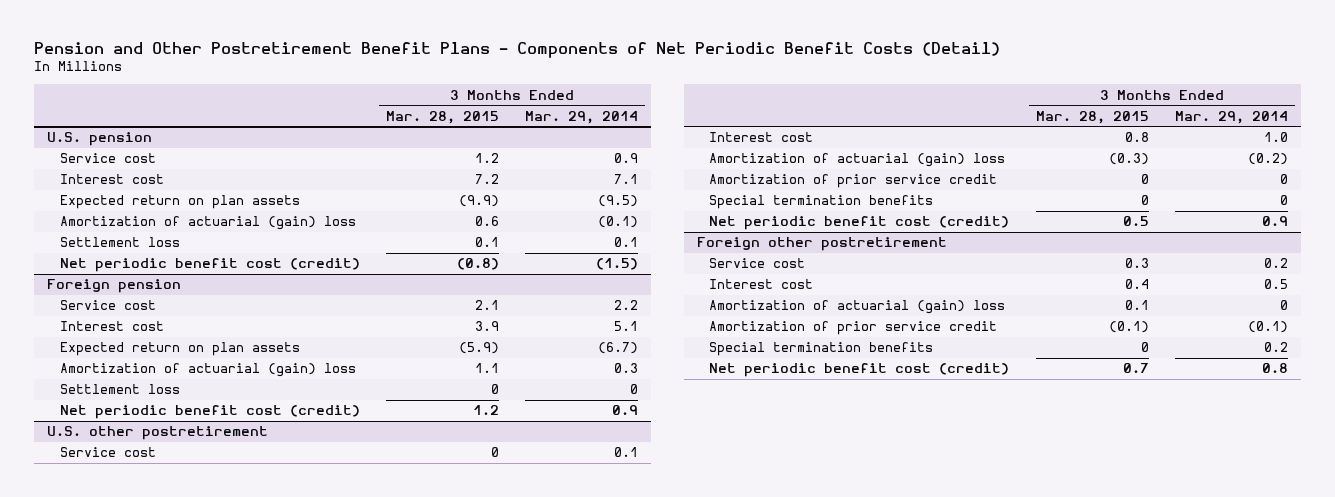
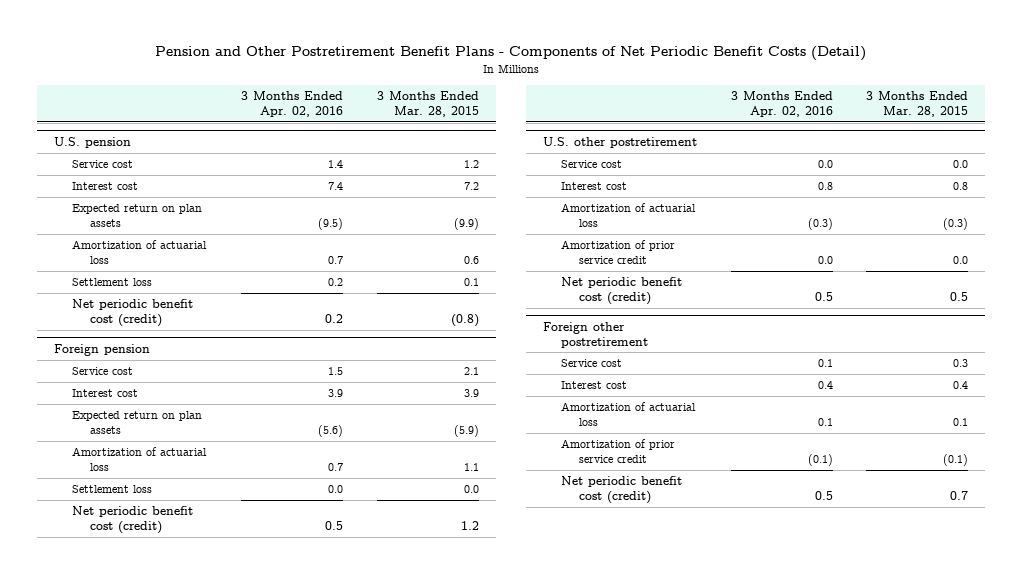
- | 3 Months Ended Mar. 28, 2015 | 3 Months Ended Mar. 29, 2014
+ | 3 Months Ended Apr. 02, 2016 | 3 Months Ended Mar. 28, 2015
@ U.S. pension
- Amortization of actuarial (gain) loss | 0.6 | (0.1)
+ Amortization of actuarial loss | 0.7 | 0.6
@ Foreign pension
- Amortization of actuarial (gain) loss | 1.1 | 0.3
- Settlement loss | 0 | 0
+ Amortization of actuarial loss | 0.7 | 1.1
+ Settlement loss | 0.0 | 0.0
@ U.S. other postretirement
- Service cost | 0 | 0.1
+ Service cost | 0.0 | 0.0
- Amortization of actuarial (gain) loss | (0.3) | (0.2)
- Amortization of prior service credit | 0 | 0
- Special termination benefits | 0 | 0
+ Amortization of actuarial loss | (0.3) | (0.3)
+ Amortization of prior service credit | 0.0 | 0.0
@ Foreign other postretirement
- Amortization of actuarial (gain) loss | 0.1 | 0
+ Amortization of actuarial loss | 0.1 | 0.1
- Special termination benefits | 0 | 0.2

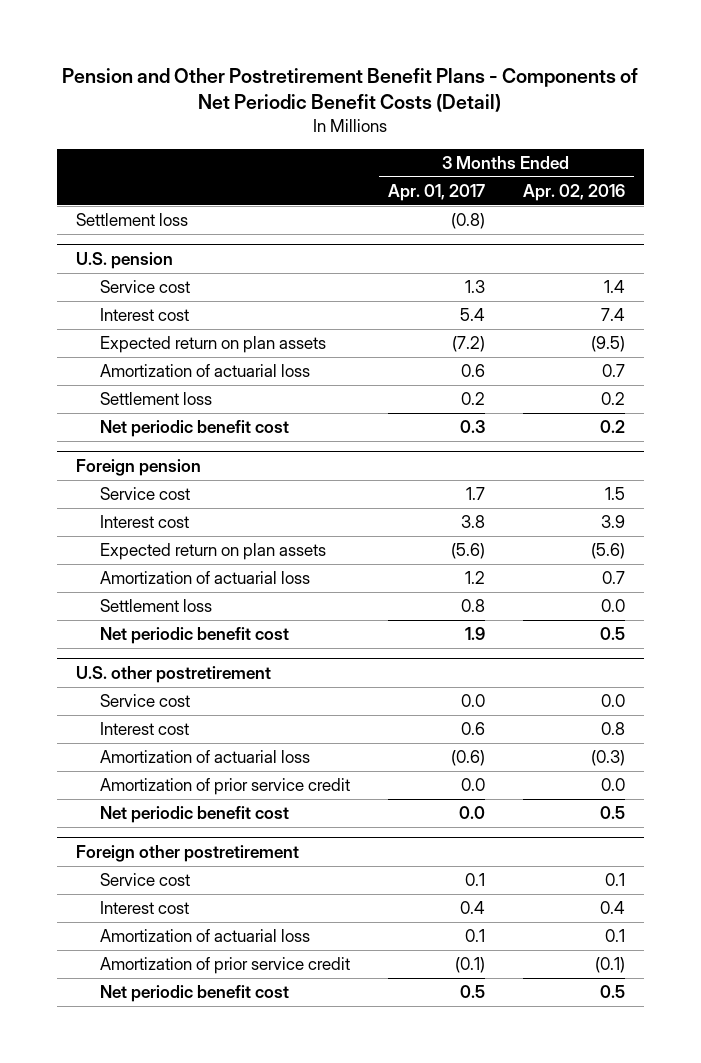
- | 3 Months Ended Apr. 02, 2016 | 3 Months Ended Mar. 28, 2015
+ | 3 Months Ended Apr. 01, 2017 | 3 Months Ended Apr. 02, 2016
+ Settlement loss | (0.8) |
@ U.S. pension
- Net periodic benefit cost (credit) | 0.2 | (0.8)
+ Net periodic benefit cost | 0.3 | 0.2
@ Foreign pension
- Net periodic benefit cost (credit) | 0.5 | 1.2
+ Net periodic benefit cost | 1.9 | 0.5
@ U.S. other postretirement
- Net periodic benefit cost (credit) | 0.5 | 0.5
+ Net periodic benefit cost | 0.0 | 0.5
@ Foreign other postretirement
- Net periodic benefit cost (credit) | 0.5 | 0.7
+ Net periodic benefit cost | 0.5 | 0.5

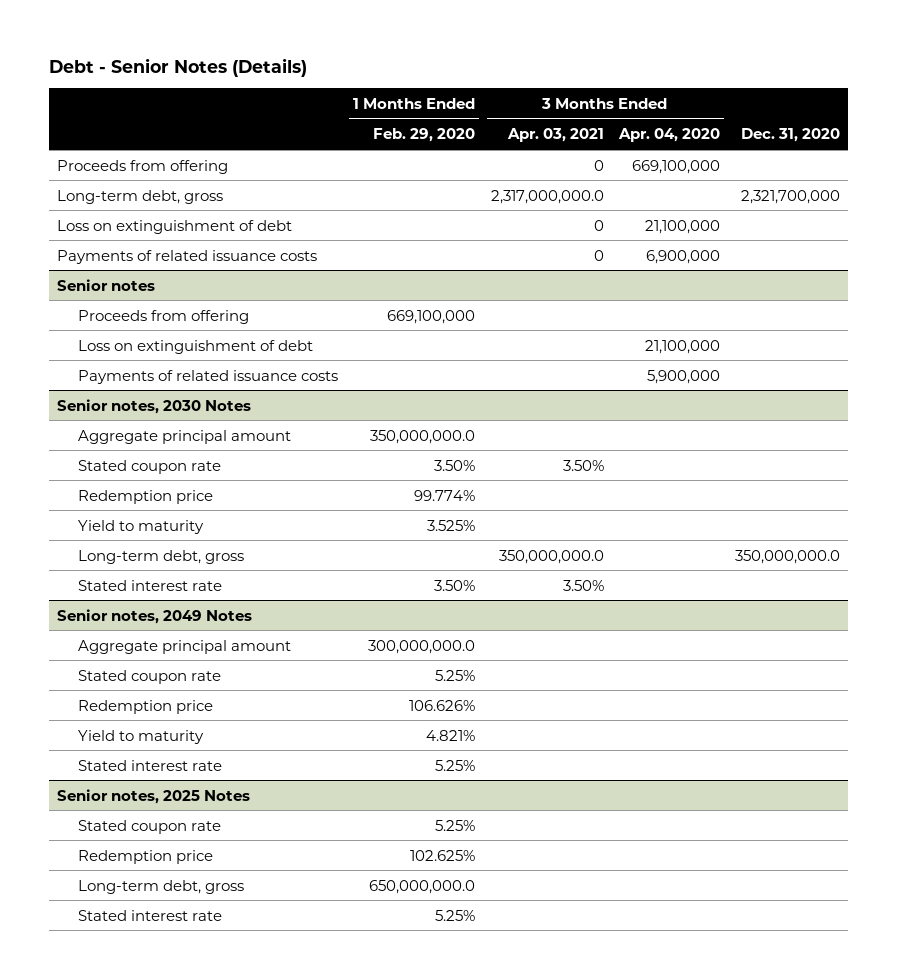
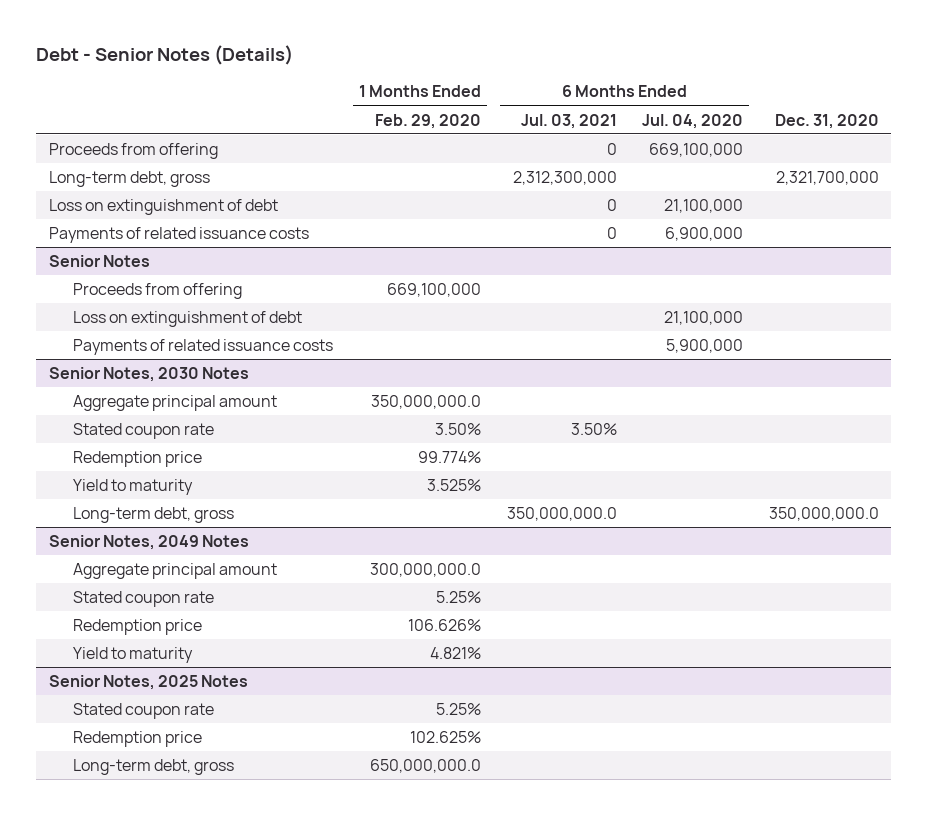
- | 1 Months Ended Feb. 29, 2020 | 3 Months Ended Apr. 03, 2021 | 3 Months Ended Apr. 04, 2020 | Dec. 31, 2020
+ | 1 Months Ended Feb. 29, 2020 | 6 Months Ended Jul. 03, 2021 | 6 Months Ended Jul. 04, 2020 | Dec. 31, 2020
- Senior notes
+ Senior Notes
- Senior notes, 2030 Notes
+ Senior Notes, 2030 Notes
- Stated interest rate | 3.50% | 3.50% | |
- Senior notes, 2049 Notes
+ Senior Notes, 2049 Notes
- Stated interest rate | 5.25% | | |
- Senior notes, 2025 Notes
+ Senior Notes, 2025 Notes
- Stated interest rate | 5.25% | | |

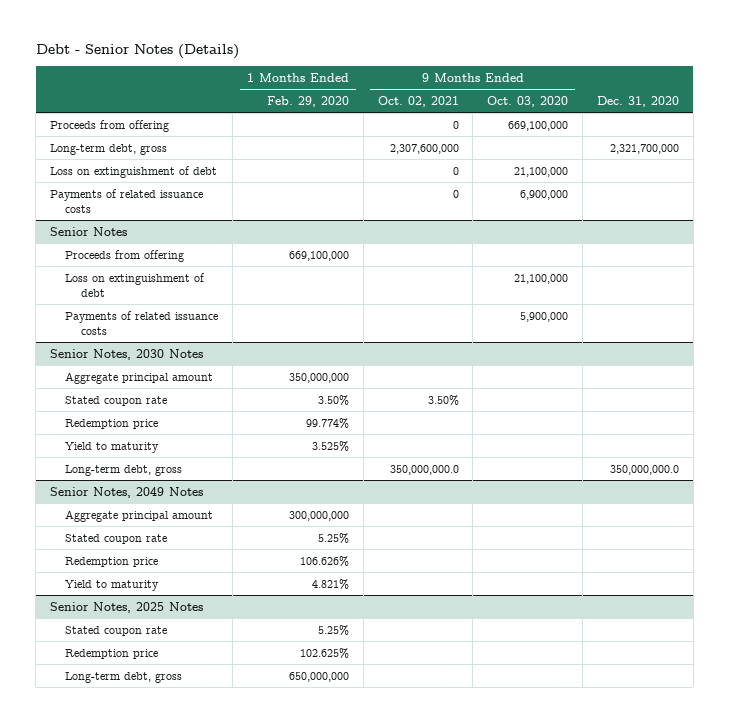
- | 1 Months Ended Feb. 29, 2020 | 6 Months Ended Jul. 03, 2021 | 6 Months Ended Jul. 04, 2020 | Dec. 31, 2020
+ | 1 Months Ended Feb. 29, 2020 | 9 Months Ended Oct. 02, 2021 | 9 Months Ended Oct. 03, 2020 | Dec. 31, 2020
@ Senior Notes, 2030 Notes
- Aggregate principal amount | 350,000,000.0 | | |
+ Aggregate principal amount | 350,000,000 | | |
@ Senior Notes, 2049 Notes
- Aggregate principal amount | 300,000,000.0 | | |
+ Aggregate principal amount | 300,000,000 | | |
@ Senior Notes, 2025 Notes
- Long-term debt, gross | 650,000,000.0 | | |
+ Long-term debt, gross | 650,000,000 | | |

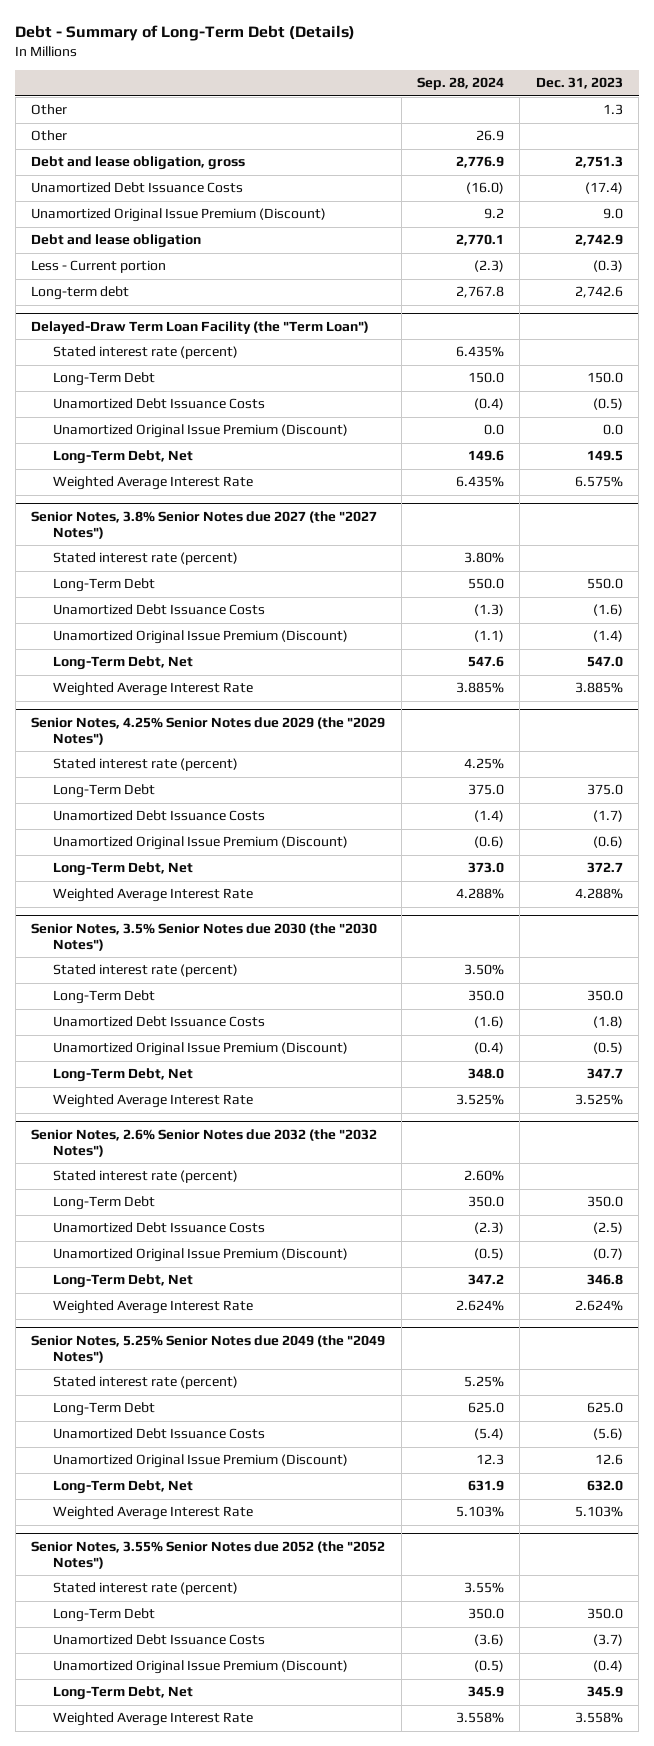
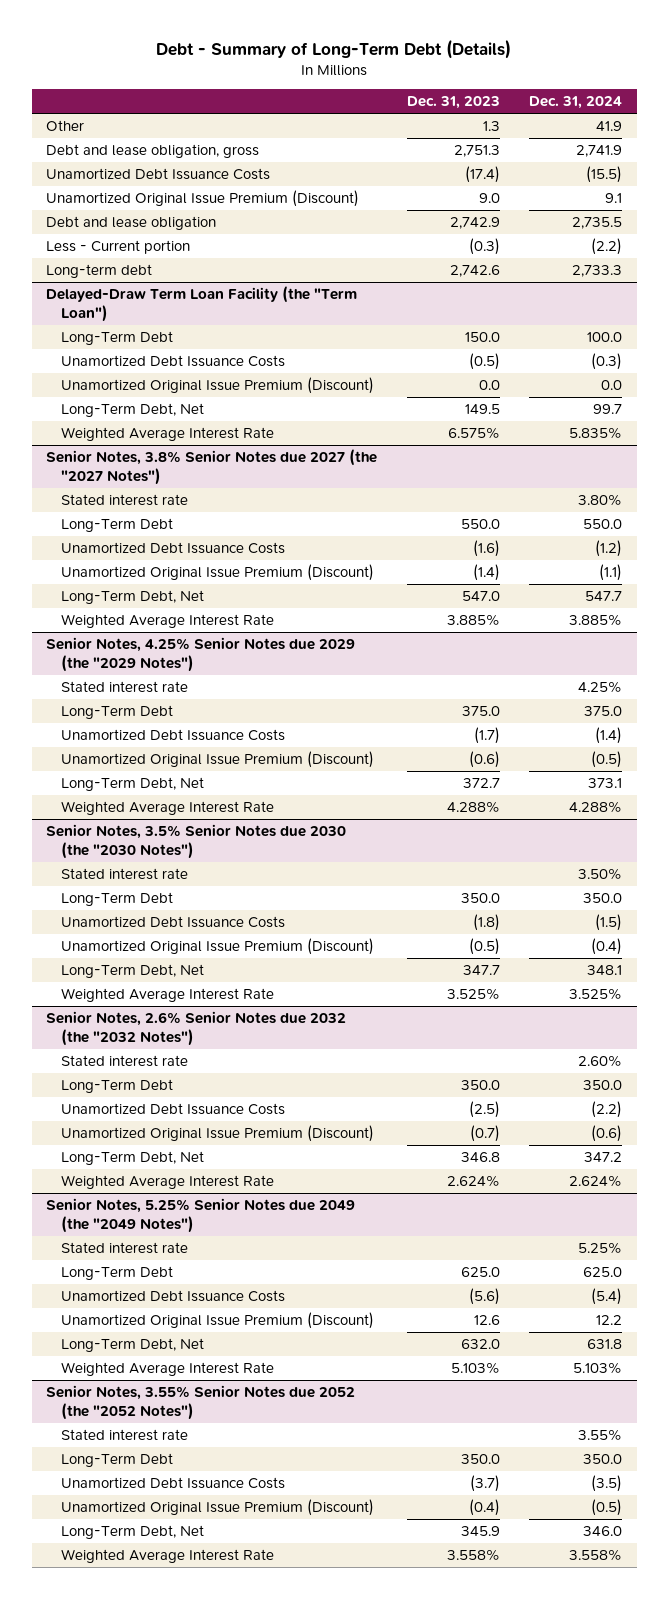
- | Sep. 28, 2024 | Dec. 31, 2023
+ | Dec. 31, 2023 | Dec. 31, 2024
- Other | 26.9 |
@ Delayed-Draw Term Loan Facility (the "Term Loan")
- Stated interest rate (percent) | 6.435% |
@ Senior Notes, 3.8% Senior Notes due 2027 (the "2027 Notes")
- Stated interest rate (percent) | 3.80% |
+ Stated interest rate | | 3.80%
@ Senior Notes, 4.25% Senior Notes due 2029 (the "2029 Notes")
- Stated interest rate (percent) | 4.25% |
+ Stated interest rate | | 4.25%
@ Senior Notes, 3.5% Senior Notes due 2030 (the "2030 Notes")
- Stated interest rate (percent) | 3.50% |
+ Stated interest rate | | 3.50%
@ Senior Notes, 2.6% Senior Notes due 2032 (the "2032 Notes")
- Stated interest rate (percent) | 2.60% |
+ Stated interest rate | | 2.60%
@ Senior Notes, 5.25% Senior Notes due 2049 (the "2049 Notes")
- Stated interest rate (percent) | 5.25% |
+ Stated interest rate | | 5.25%
@ Senior Notes, 3.55% Senior Notes due 2052 (the "2052 Notes")
- Stated interest rate (percent) | 3.55% |
+ Stated interest rate | | 3.55%

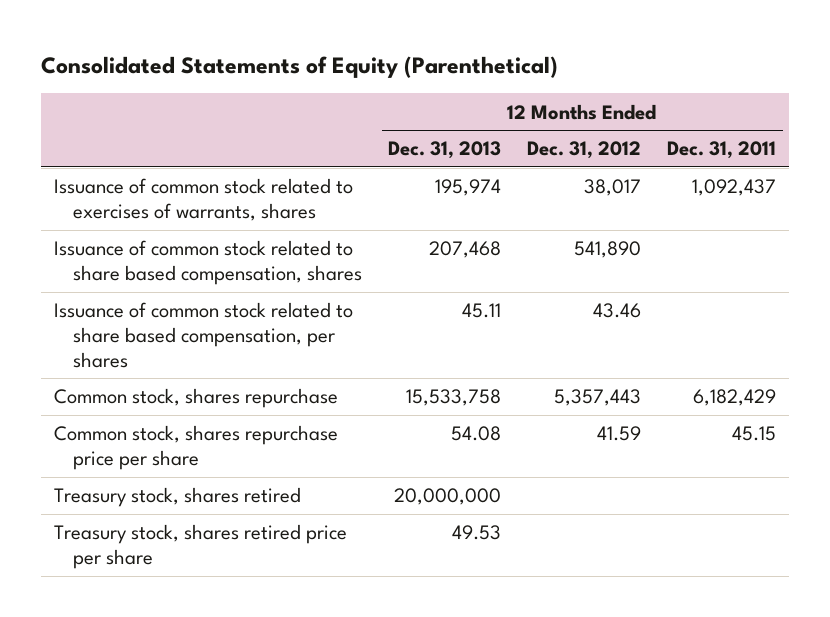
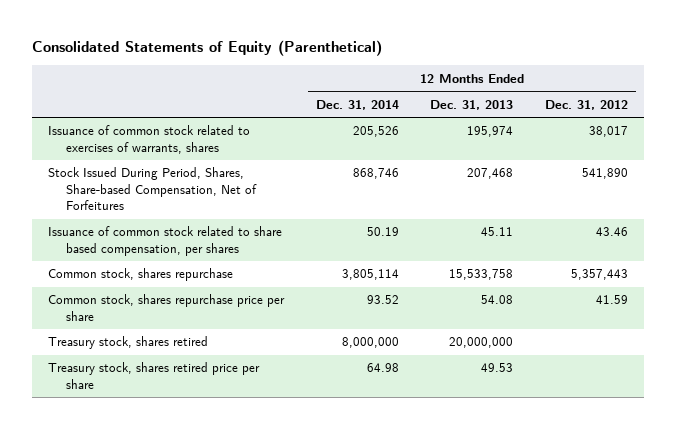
- | 12 Months Ended Dec. 31, 2013 | 12 Months Ended Dec. 31, 2012 | 12 Months Ended Dec. 31, 2011
+ | 12 Months Ended Dec. 31, 2014 | 12 Months Ended Dec. 31, 2013 | 12 Months Ended Dec. 31, 2012
- Issuance of common stock related to share based compensation, shares | 207,468 | 541,890 |
+ Stock Issued During Period, Shares, Share-based Compensation, Net of Forfeitures | 868,746 | 207,468 | 541,890

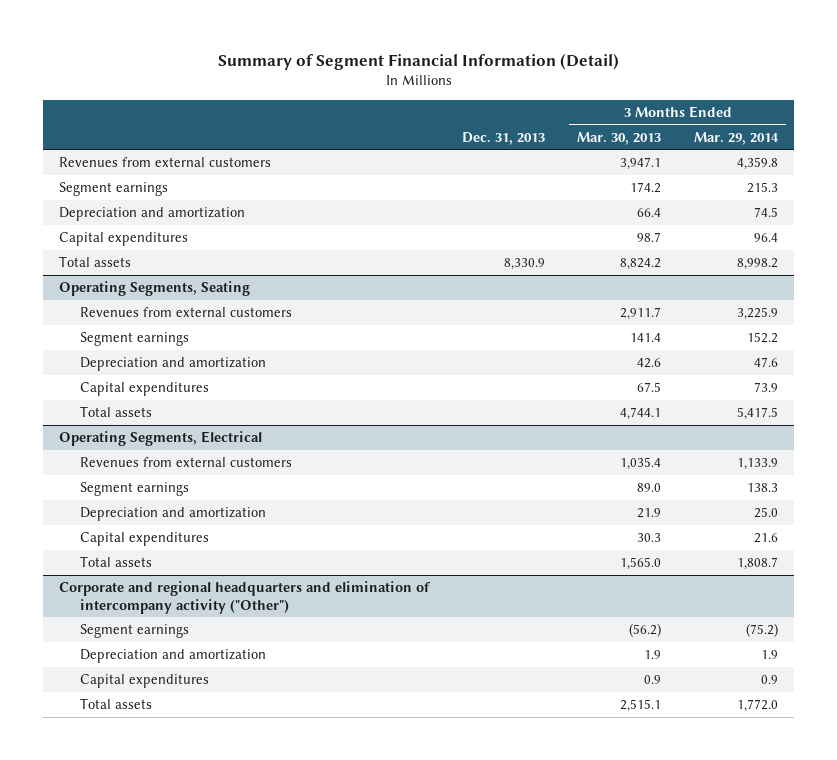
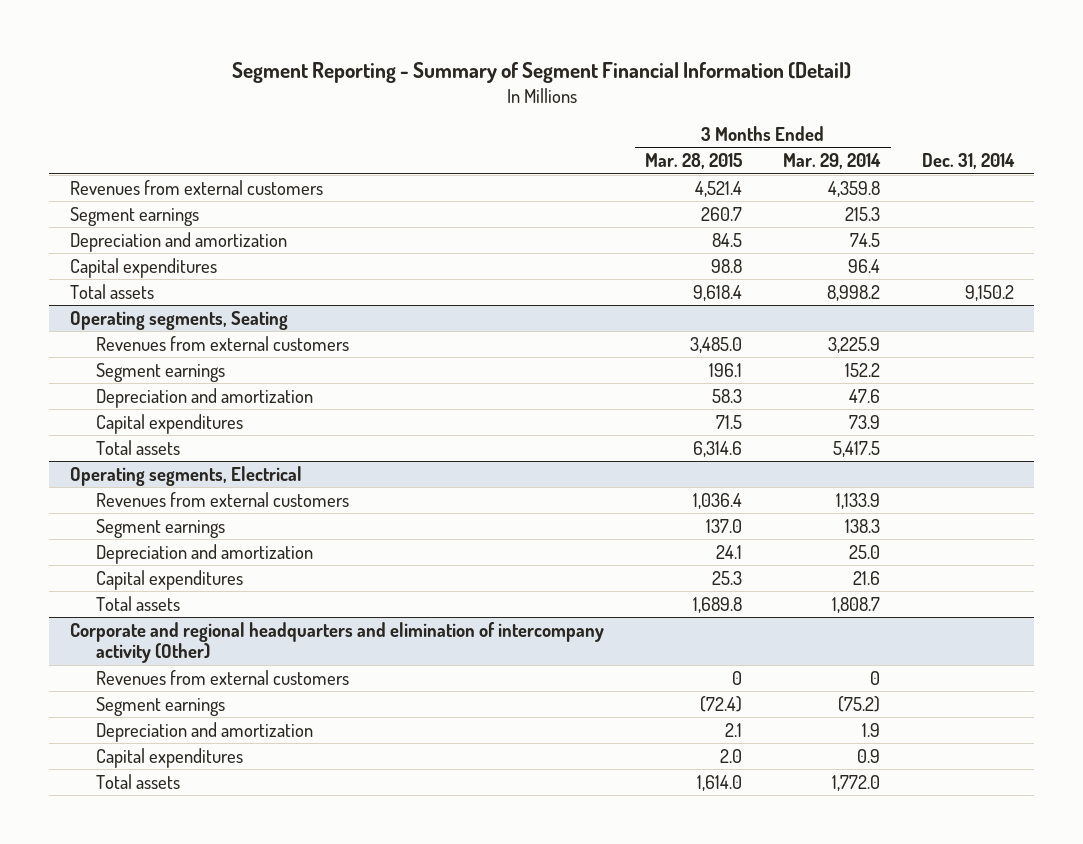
- Summary of Segment Financial Information (Detail)
+ Segment Reporting - Summary of Segment Financial Information (Detail)
- | Dec. 31, 2013 | 3 Months Ended Mar. 30, 2013 | 3 Months Ended Mar. 29, 2014
+ | 3 Months Ended Mar. 28, 2015 | 3 Months Ended Mar. 29, 2014 | Dec. 31, 2014
- Operating Segments, Seating
+ Operating segments, Seating
- Operating Segments, Electrical
+ Operating segments, Electrical
- Corporate and regional headquarters and elimination of intercompany activity ("Other")
+ Corporate and regional headquarters and elimination of intercompany activity (Other)
+ Revenues from external customers | 0 | 0 |

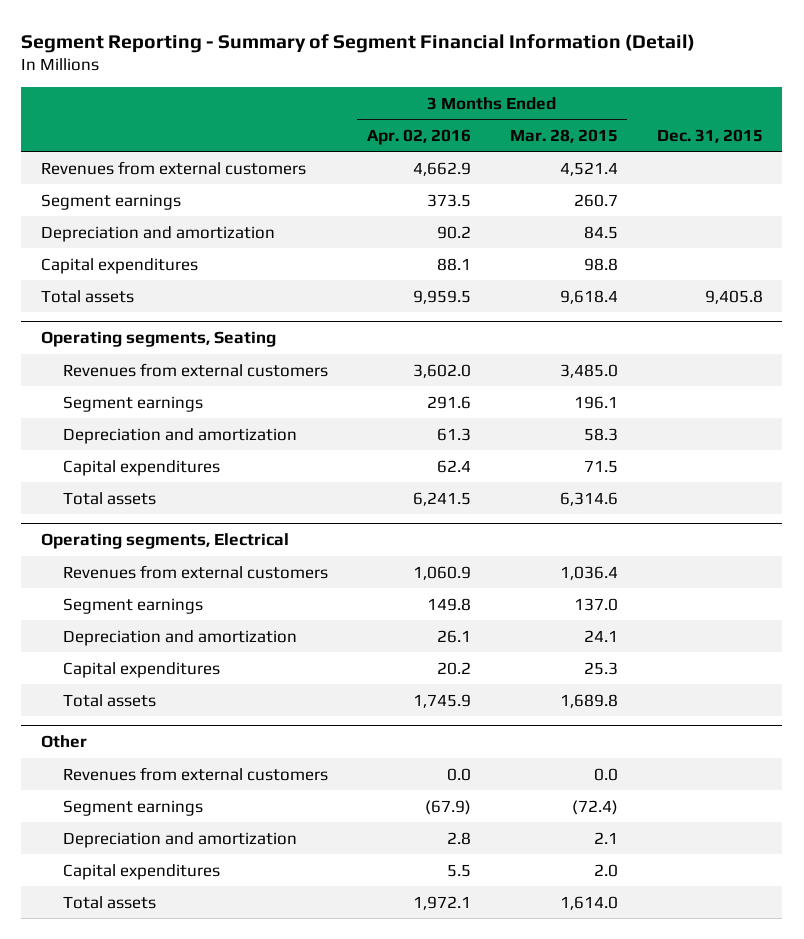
- | 3 Months Ended Mar. 28, 2015 | 3 Months Ended Mar. 29, 2014 | Dec. 31, 2014
+ | 3 Months Ended Apr. 02, 2016 | 3 Months Ended Mar. 28, 2015 | Dec. 31, 2015
- Corporate and regional headquarters and elimination of intercompany activity (Other)
- Revenues from external customers | 0 | 0 |
+ Other
+ Revenues from external customers | 0.0 | 0.0 |

